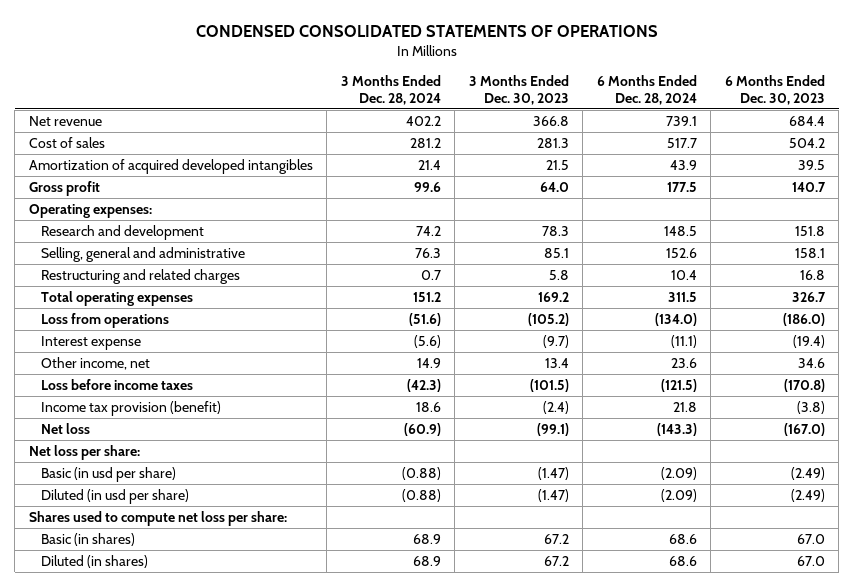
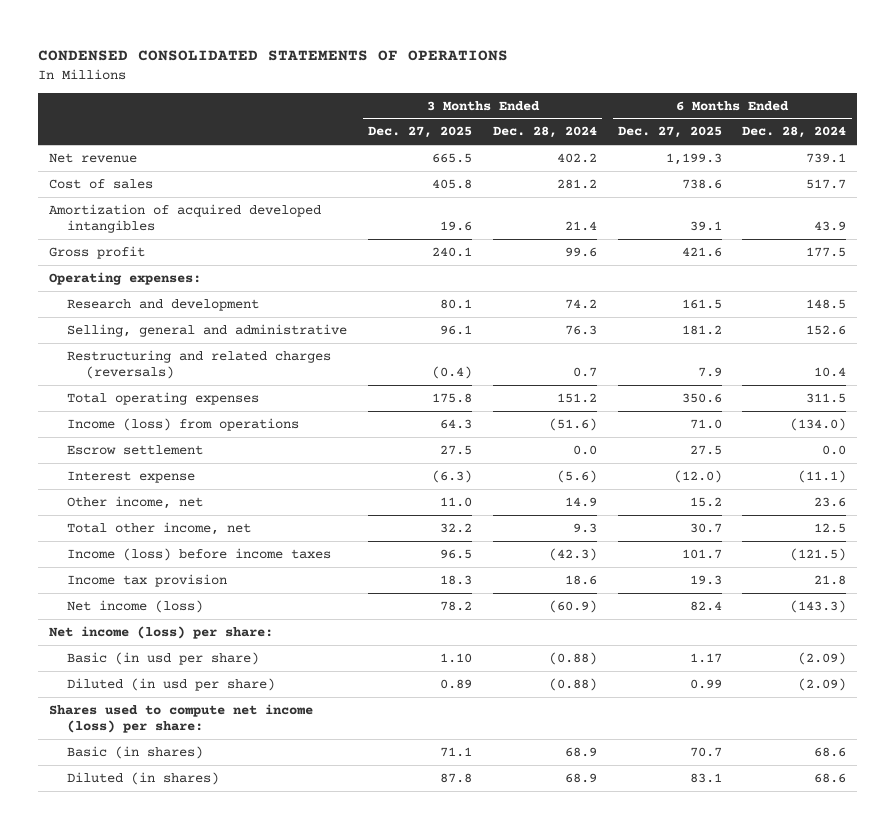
- | 3 Months Ended Dec. 28, 2024 | 3 Months Ended Dec. 30, 2023 | 6 Months Ended Dec. 28, 2024 | 6 Months Ended Dec. 30, 2023
+ | 3 Months Ended Dec. 27, 2025 | 3 Months Ended Dec. 28, 2024 | 6 Months Ended Dec. 27, 2025 | 6 Months Ended Dec. 28, 2024
- Restructuring and related charges | 0.7 | 5.8 | 10.4 | 16.8
+ Restructuring and related charges (reversals) | (0.4) | 0.7 | 7.9 | 10.4
- Loss from operations | (51.6) | (105.2) | (134.0) | (186.0)
+ Income (loss) from operations | 64.3 | (51.6) | 71.0 | (134.0)
+ Escrow settlement | 27.5 | 0.0 | 27.5 | 0.0
- Loss before income taxes | (42.3) | (101.5) | (121.5) | (170.8)
- Income tax provision (benefit) | 18.6 | (2.4) | 21.8 | (3.8)
- Net loss | (60.9) | (99.1) | (143.3) | (167.0)
- Net loss per share:
+ Total other income, net | 32.2 | 9.3 | 30.7 | 12.5
+ Income (loss) before income taxes | 96.5 | (42.3) | 101.7 | (121.5)
+ Income tax provision | 18.3 | 18.6 | 19.3 | 21.8
+ Net income (loss) | 78.2 | (60.9) | 82.4 | (143.3)
+ Net income (loss) per share:
- Shares used to compute net loss per share:
+ Shares used to compute net income (loss) per share:

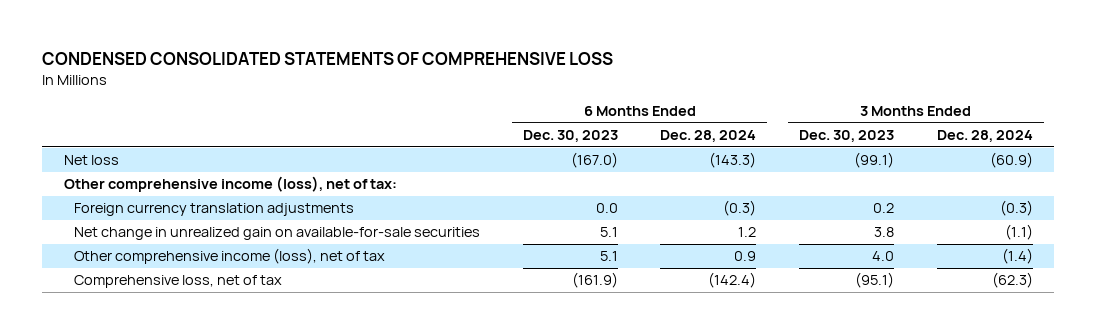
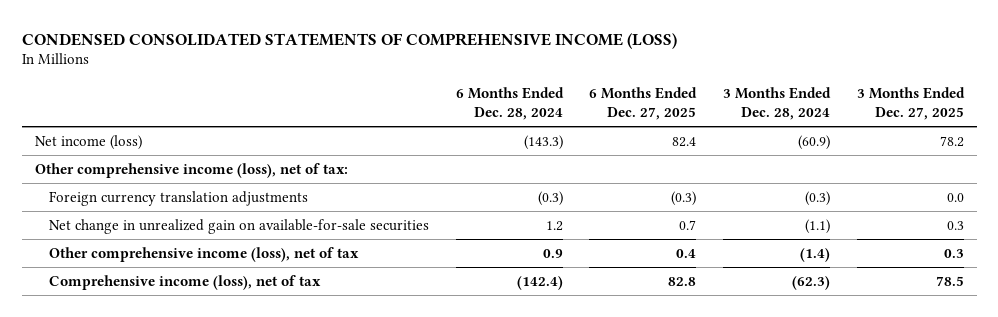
- CONDENSED CONSOLIDATED STATEMENTS OF COMPREHENSIVE LOSS
+ CONDENSED CONSOLIDATED STATEMENTS OF COMPREHENSIVE INCOME (LOSS)
- | 6 Months Ended Dec. 30, 2023 | 6 Months Ended Dec. 28, 2024 | 3 Months Ended Dec. 30, 2023 | 3 Months Ended Dec. 28, 2024
+ | 6 Months Ended Dec. 28, 2024 | 6 Months Ended Dec. 27, 2025 | 3 Months Ended Dec. 28, 2024 | 3 Months Ended Dec. 27, 2025
- Net loss | (167.0) | (143.3) | (99.1) | (60.9)
+ Net income (loss) | (143.3) | 82.4 | (60.9) | 78.2
- Comprehensive loss, net of tax | (161.9) | (142.4) | (95.1) | (62.3)
+ Comprehensive income (loss), net of tax | (142.4) | 82.8 | (62.3) | 78.5

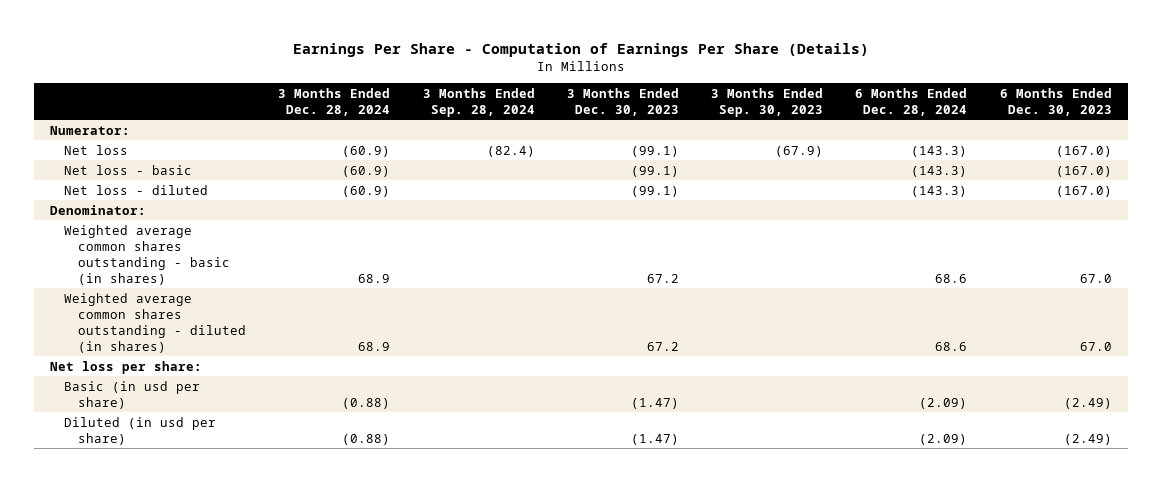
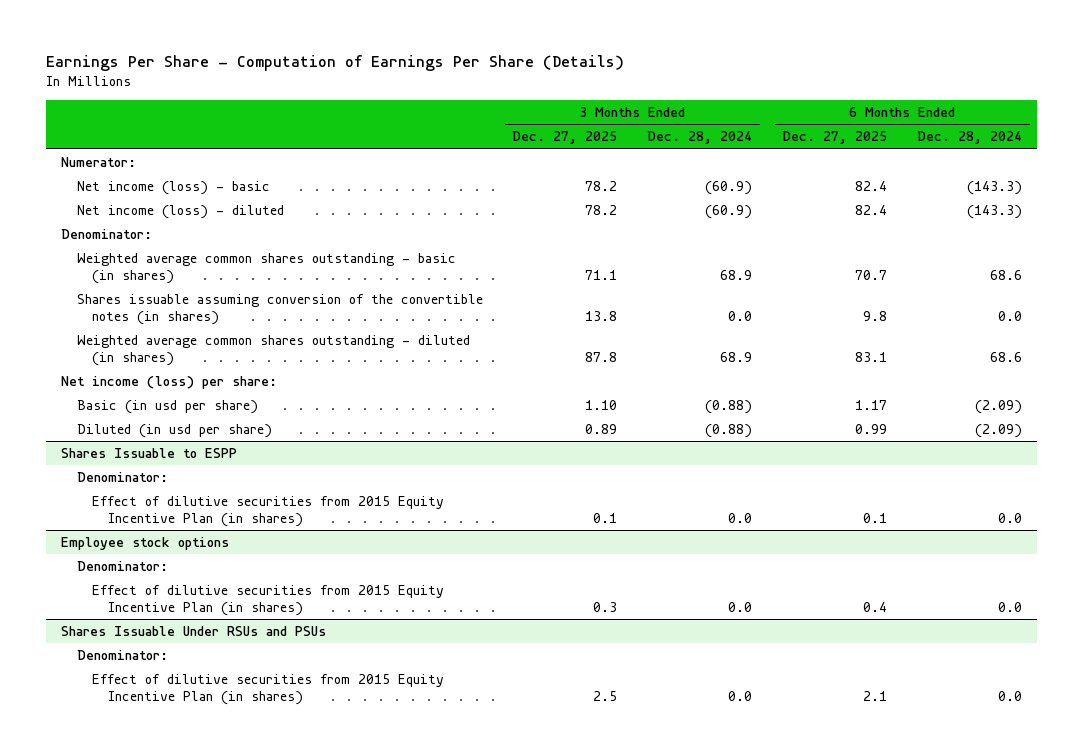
- | 3 Months Ended Dec. 28, 2024 | 3 Months Ended Sep. 28, 2024 | 3 Months Ended Dec. 30, 2023 | 3 Months Ended Sep. 30, 2023 | 6 Months Ended Dec. 28, 2024 | 6 Months Ended Dec. 30, 2023
+ | 3 Months Ended Dec. 27, 2025 | 3 Months Ended Dec. 28, 2024 | 6 Months Ended Dec. 27, 2025 | 6 Months Ended Dec. 28, 2024
- Net loss | (60.9) | (82.4) | (99.1) | (67.9) | (143.3) | (167.0)
- Net loss - basic | (60.9) | | (99.1) | | (143.3) | (167.0)
- Net loss - diluted | (60.9) | | (99.1) | | (143.3) | (167.0)
+ Net income (loss) - basic | 78.2 | (60.9) | 82.4 | (143.3)
+ Net income (loss) - diluted | 78.2 | (60.9) | 82.4 | (143.3)
+ Shares issuable assuming conversion of the convertible notes (in shares) | 13.8 | 0.0 | 9.8 | 0.0
- Net loss per share:
+ Net income (loss) per share:
+ Shares Issuable to ESPP
+ Denominator:
+ Effect of dilutive securities from 2015 Equity Incentive Plan (in shares) | 0.1 | 0.0 | 0.1 | 0.0
+ Employee stock options
+ Denominator:
+ Effect of dilutive securities from 2015 Equity Incentive Plan (in shares) | 0.3 | 0.0 | 0.4 | 0.0
+ Shares Issuable Under RSUs and PSUs
+ Denominator:
+ Effect of dilutive securities from 2015 Equity Incentive Plan (in shares) | 2.5 | 0.0 | 2.1 | 0.0

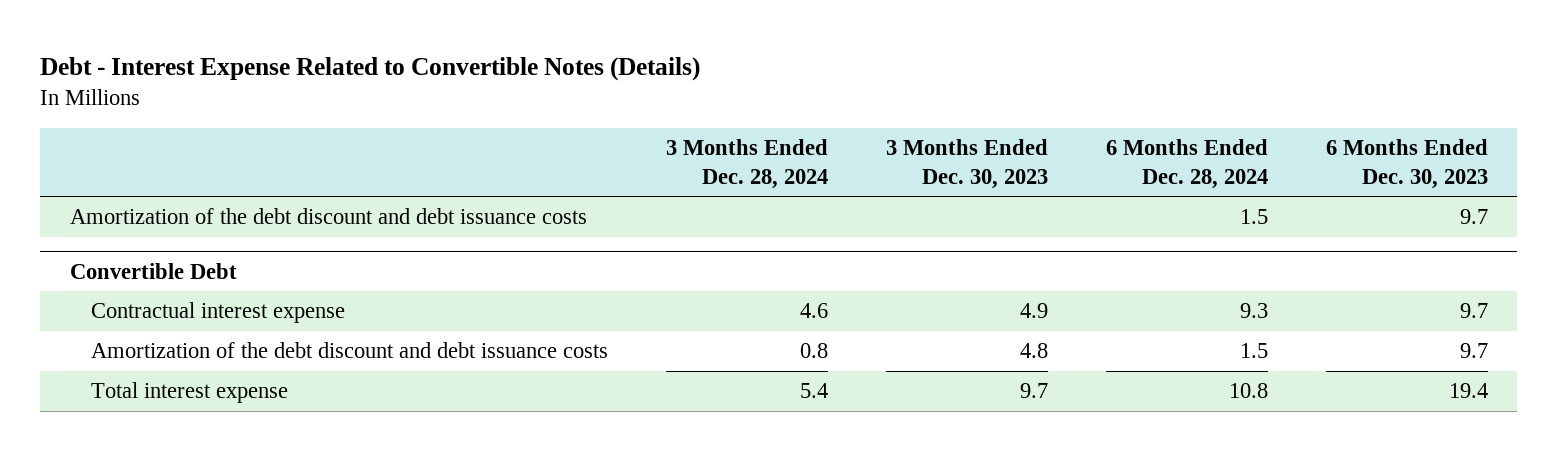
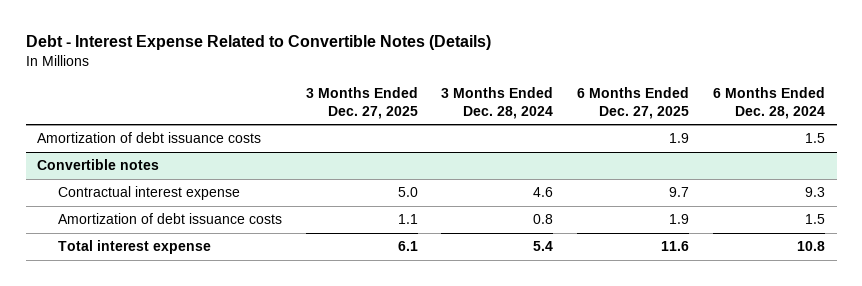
- | 3 Months Ended Dec. 28, 2024 | 3 Months Ended Dec. 30, 2023 | 6 Months Ended Dec. 28, 2024 | 6 Months Ended Dec. 30, 2023
+ | 3 Months Ended Dec. 27, 2025 | 3 Months Ended Dec. 28, 2024 | 6 Months Ended Dec. 27, 2025 | 6 Months Ended Dec. 28, 2024
- Amortization of the debt discount and debt issuance costs | | | 1.5 | 9.7
- Convertible Debt
+ Amortization of debt issuance costs | | | 1.9 | 1.5
+ Convertible notes
- Amortization of the debt discount and debt issuance costs | 0.8 | 4.8 | 1.5 | 9.7
+ Amortization of debt issuance costs | 1.1 | 0.8 | 1.9 | 1.5

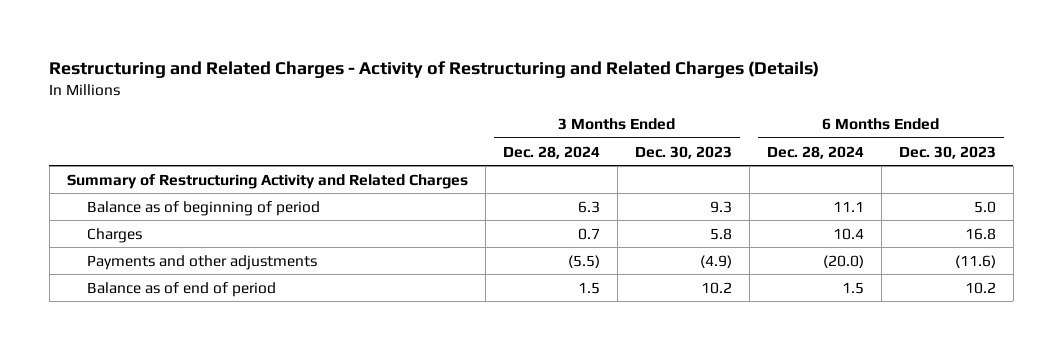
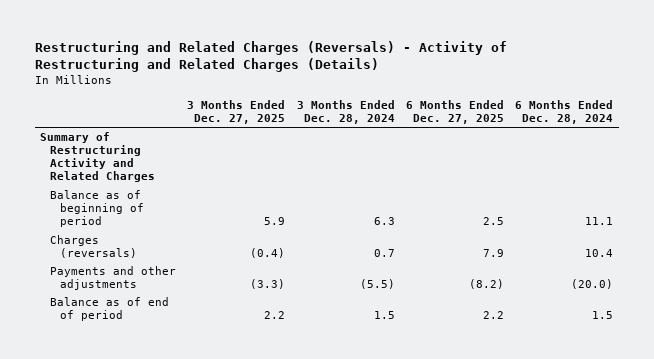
- Restructuring and Related Charges - Activity of Restructuring and Related Charges (Details)
+ Restructuring and Related Charges (Reversals) - Activity of Restructuring and Related Charges (Details)
- | 3 Months Ended Dec. 28, 2024 | 3 Months Ended Dec. 30, 2023 | 6 Months Ended Dec. 28, 2024 | 6 Months Ended Dec. 30, 2023
+ | 3 Months Ended Dec. 27, 2025 | 3 Months Ended Dec. 28, 2024 | 6 Months Ended Dec. 27, 2025 | 6 Months Ended Dec. 28, 2024
- Charges | 0.7 | 5.8 | 10.4 | 16.8
+ Charges (reversals) | (0.4) | 0.7 | 7.9 | 10.4

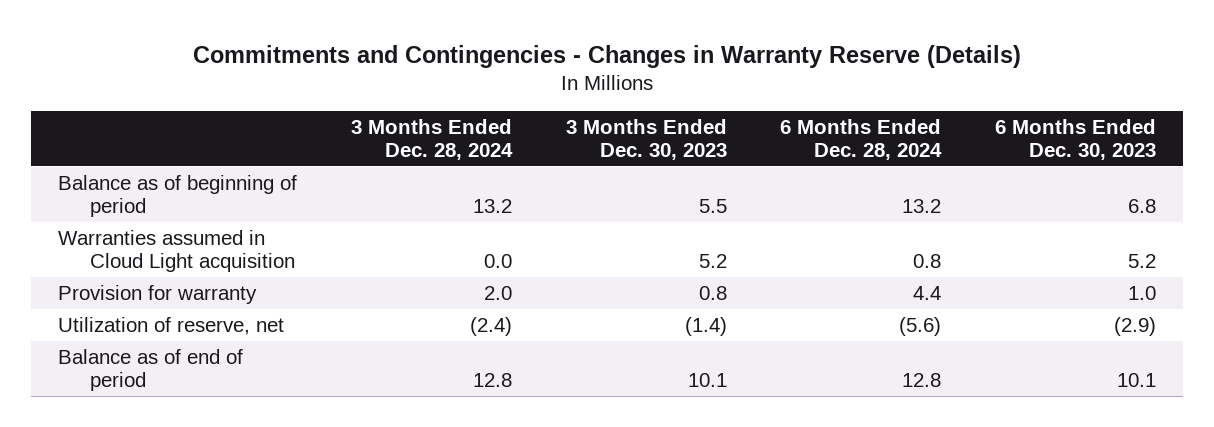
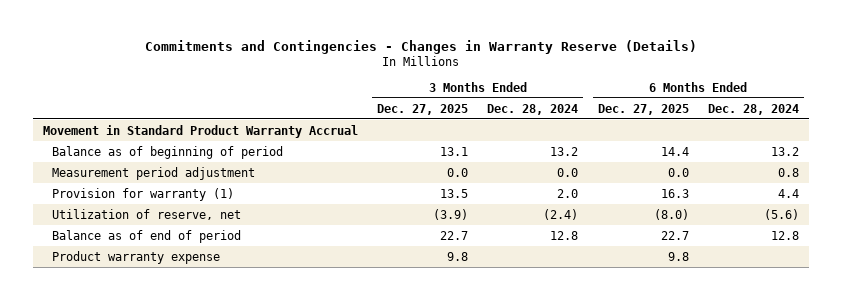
- | 3 Months Ended Dec. 28, 2024 | 3 Months Ended Dec. 30, 2023 | 6 Months Ended Dec. 28, 2024 | 6 Months Ended Dec. 30, 2023
+ | 3 Months Ended Dec. 27, 2025 | 3 Months Ended Dec. 28, 2024 | 6 Months Ended Dec. 27, 2025 | 6 Months Ended Dec. 28, 2024
+ Movement in Standard Product Warranty Accrual
- Warranties assumed in Cloud Light acquisition | 0.0 | 5.2 | 0.8 | 5.2
- Provision for warranty | 2.0 | 0.8 | 4.4 | 1.0
+ Measurement period adjustment | 0.0 | 0.0 | 0.0 | 0.8
+ Provision for warranty (1) | 13.5 | 2.0 | 16.3 | 4.4
+ Product warranty expense | 9.8 | | 9.8 |

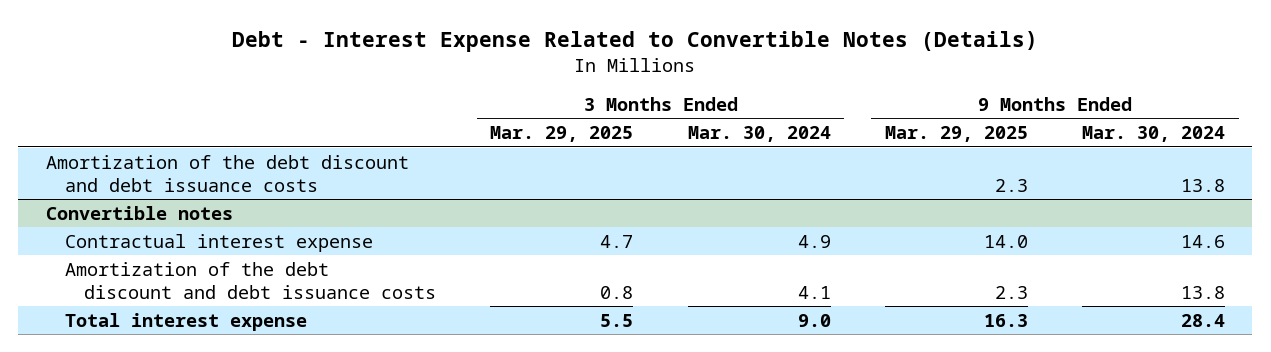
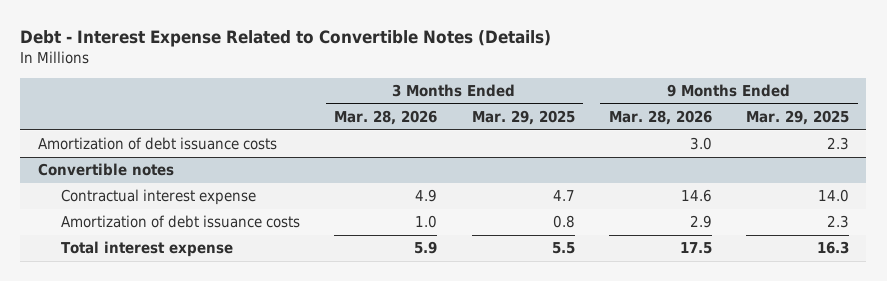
- | 3 Months Ended Mar. 29, 2025 | 3 Months Ended Mar. 30, 2024 | 9 Months Ended Mar. 29, 2025 | 9 Months Ended Mar. 30, 2024
+ | 3 Months Ended Mar. 28, 2026 | 3 Months Ended Mar. 29, 2025 | 9 Months Ended Mar. 28, 2026 | 9 Months Ended Mar. 29, 2025
- Amortization of the debt discount and debt issuance costs | | | 2.3 | 13.8
+ Amortization of debt issuance costs | | | 3.0 | 2.3
@ Convertible notes
- Amortization of the debt discount and debt issuance costs | 0.8 | 4.1 | 2.3 | 13.8
+ Amortization of debt issuance costs | 1.0 | 0.8 | 2.9 | 2.3

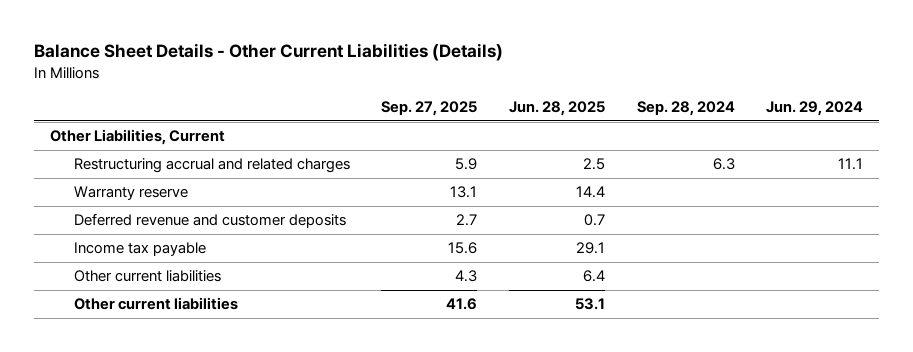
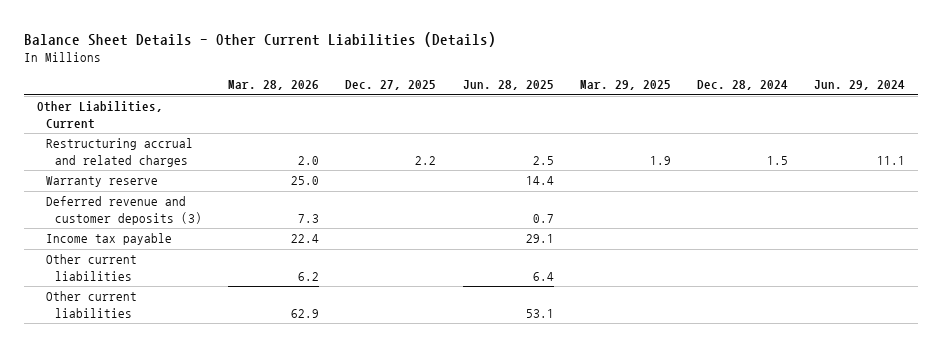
- | Sep. 27, 2025 | Jun. 28, 2025 | Sep. 28, 2024 | Jun. 29, 2024
+ | Mar. 28, 2026 | Dec. 27, 2025 | Jun. 28, 2025 | Mar. 29, 2025 | Dec. 28, 2024 | Jun. 29, 2024
- Deferred revenue and customer deposits | 2.7 | 0.7 | |
+ Deferred revenue and customer deposits (3) | 7.3 | | 0.7 | | |

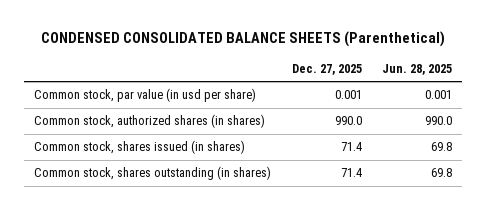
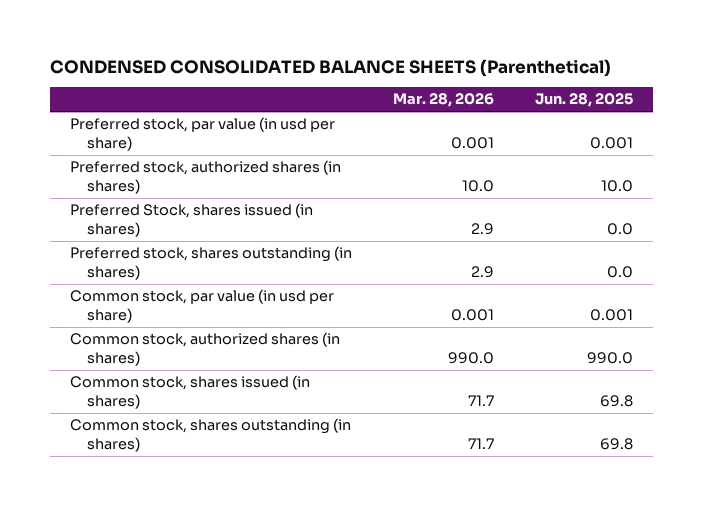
- | Dec. 27, 2025 | Jun. 28, 2025
+ | Mar. 28, 2026 | Jun. 28, 2025
+ Preferred stock, par value (in usd per share) | 0.001 | 0.001
+ Preferred stock, authorized shares (in shares) | 10.0 | 10.0
+ Preferred Stock, shares issued (in shares) | 2.9 | 0.0
+ Preferred stock, shares outstanding (in shares) | 2.9 | 0.0

